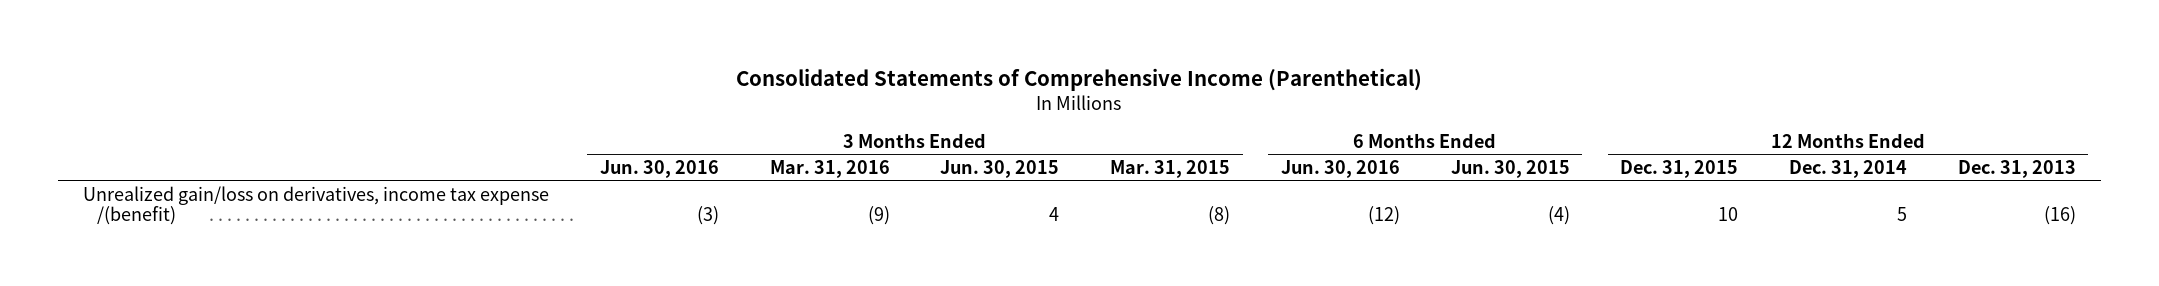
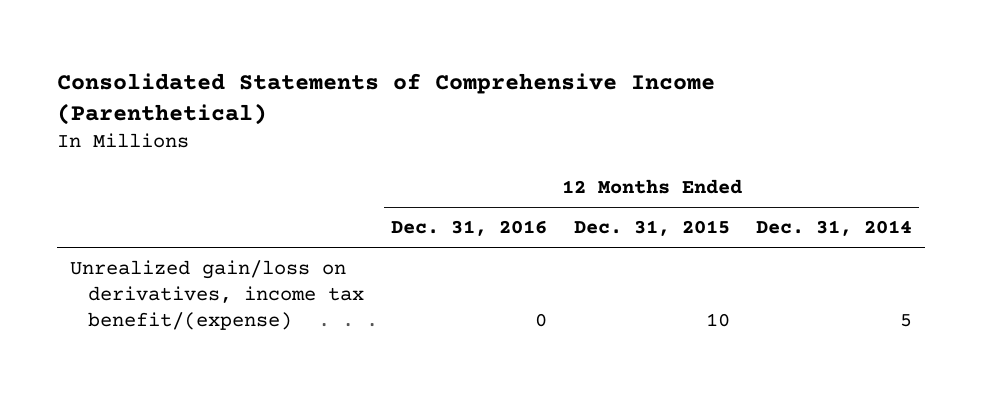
- | 3 Months Ended Jun. 30, 2016 | 3 Months Ended Mar. 31, 2016 | 3 Months Ended Jun. 30, 2015 | 3 Months Ended Mar. 31, 2015 | 6 Months Ended Jun. 30, 2016 | 6 Months Ended Jun. 30, 2015 | 12 Months Ended Dec. 31, 2015 | 12 Months Ended Dec. 31, 2014 | 12 Months Ended Dec. 31, 2013
+ | 12 Months Ended Dec. 31, 2016 | 12 Months Ended Dec. 31, 2015 | 12 Months Ended Dec. 31, 2014
- Unrealized gain/loss on derivatives, income tax expense /(benefit) | (3) | (9) | 4 | (8) | (12) | (4) | 10 | 5 | (16)
+ Unrealized gain/loss on derivatives, income tax benefit/(expense) | 0 | 10 | 5

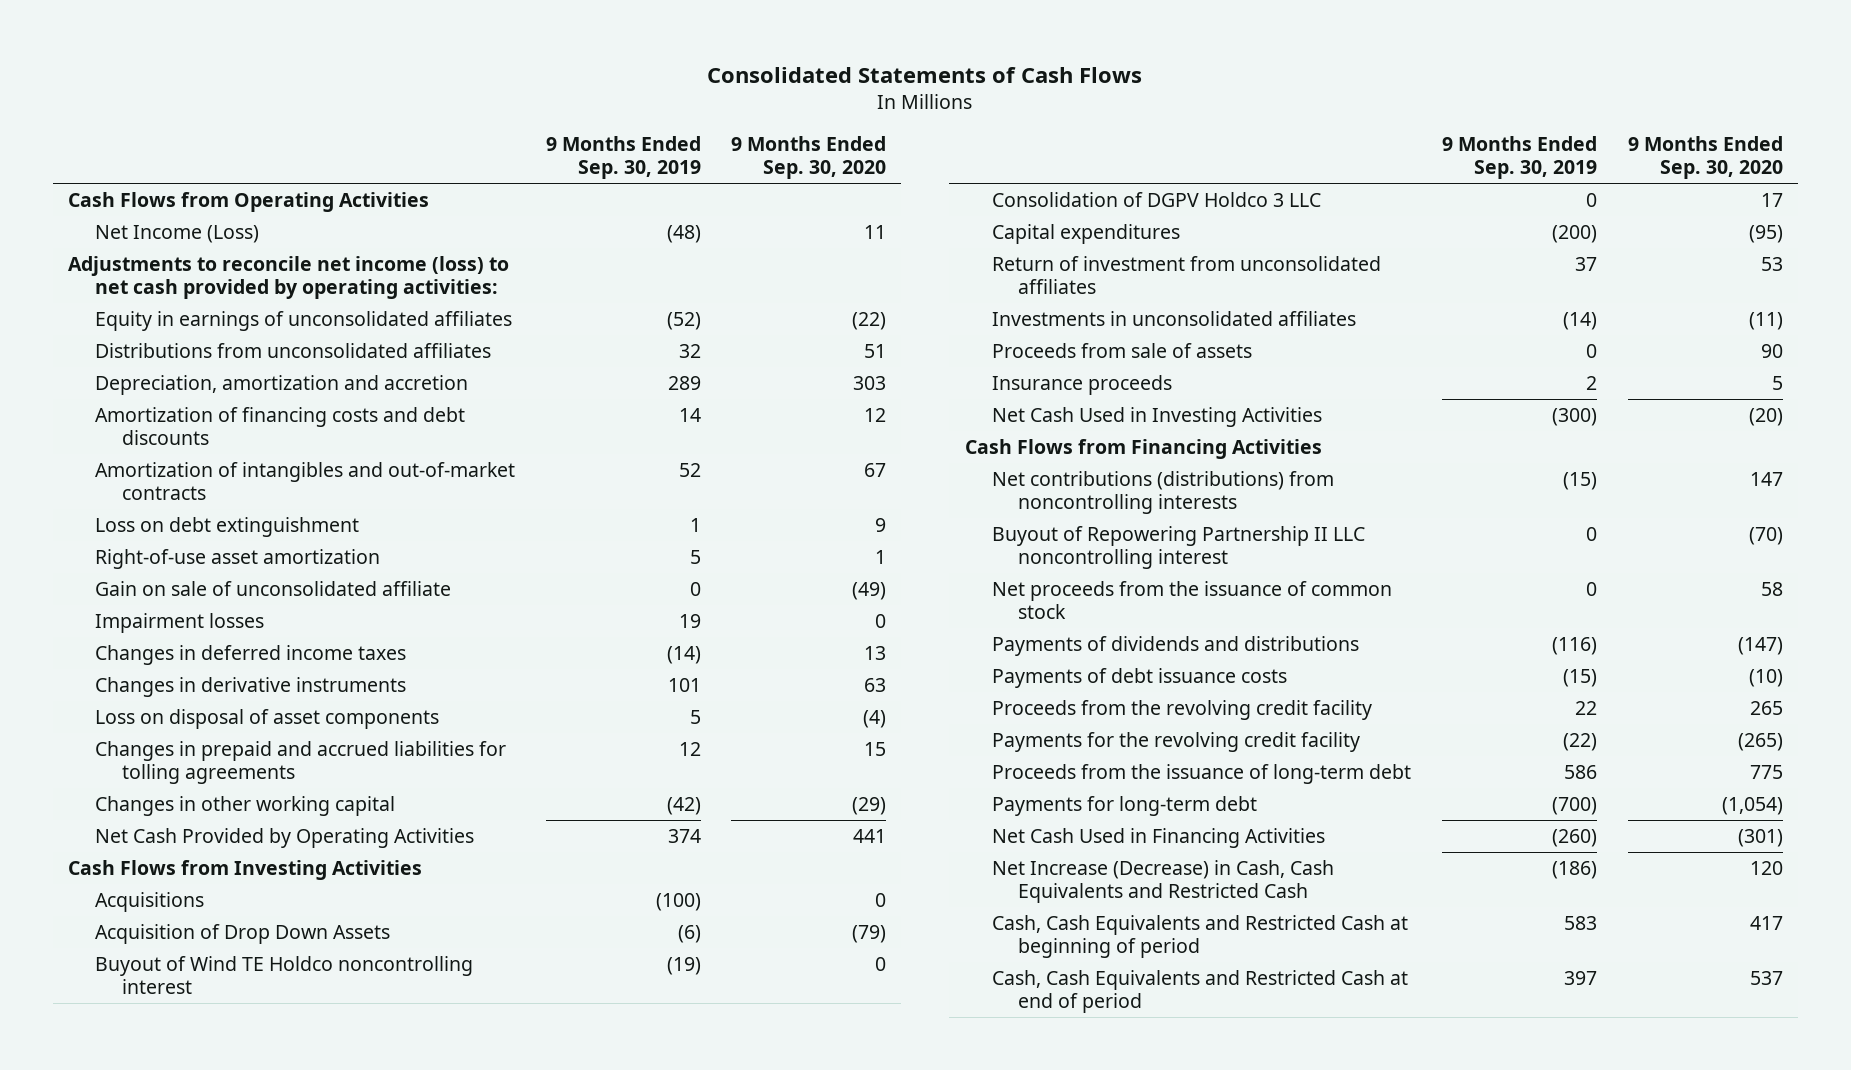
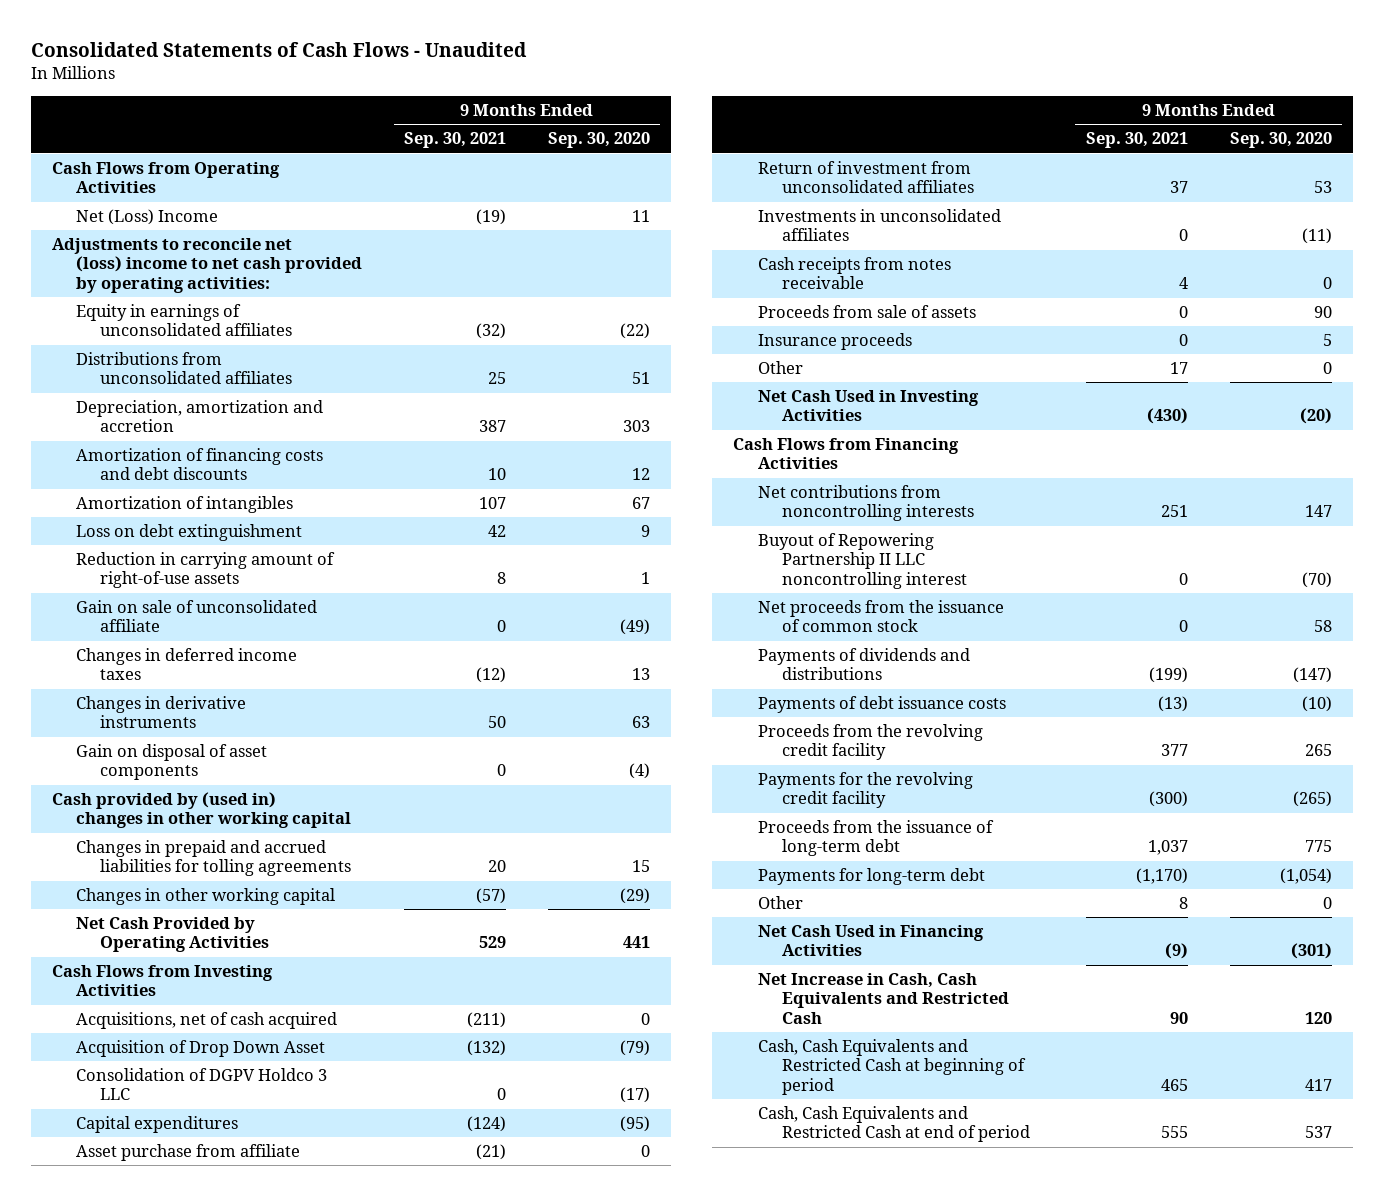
- Consolidated Statements of Cash Flows
+ Consolidated Statements of Cash Flows - Unaudited
- | 9 Months Ended Sep. 30, 2019 | 9 Months Ended Sep. 30, 2020
+ | 9 Months Ended Sep. 30, 2021 | 9 Months Ended Sep. 30, 2020
- Net Income (Loss) | (48) | 11
- Adjustments to reconcile net income (loss) to net cash provided by operating activities:
+ Net (Loss) Income | (19) | 11
+ Adjustments to reconcile net (loss) income to net cash provided by operating activities:
- Amortization of intangibles and out-of-market contracts | 52 | 67
+ Amortization of intangibles | 107 | 67
- Right-of-use asset amortization | 5 | 1
+ Reduction in carrying amount of right-of-use assets | 8 | 1
- Impairment losses | 19 | 0
- Loss on disposal of asset components | 5 | (4)
+ Gain on disposal of asset components | 0 | (4)
+ Cash provided by (used in) changes in other working capital
- Acquisitions | (100) | 0
- Acquisition of Drop Down Assets | (6) | (79)
- Buyout of Wind TE Holdco noncontrolling interest | (19) | 0
- Consolidation of DGPV Holdco 3 LLC | 0 | 17
+ Acquisitions, net of cash acquired | (211) | 0
+ Acquisition of Drop Down Asset | (132) | (79)
+ Consolidation of DGPV Holdco 3 LLC | 0 | (17)
+ Asset purchase from affiliate | (21) | 0
+ Cash receipts from notes receivable | 4 | 0
+ Other | 17 | 0
- Net contributions (distributions) from noncontrolling interests | (15) | 147
+ Net contributions from noncontrolling interests | 251 | 147
+ Other | 8 | 0
- Net Increase (Decrease) in Cash, Cash Equivalents and Restricted Cash | (186) | 120
+ Net Increase in Cash, Cash Equivalents and Restricted Cash | 90 | 120

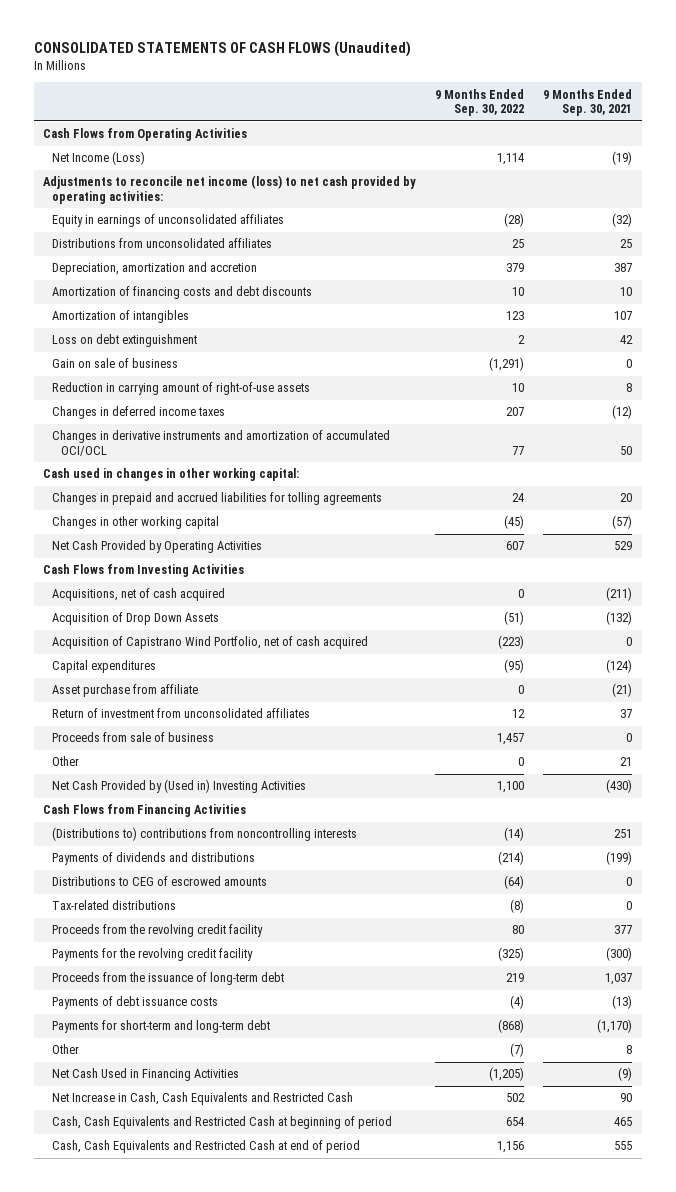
- Consolidated Statements of Cash Flows - Unaudited
+ CONSOLIDATED STATEMENTS OF CASH FLOWS (Unaudited)
- | 9 Months Ended Sep. 30, 2021 | 9 Months Ended Sep. 30, 2020
+ | 9 Months Ended Sep. 30, 2022 | 9 Months Ended Sep. 30, 2021
- Net (Loss) Income | (19) | 11
- Adjustments to reconcile net (loss) income to net cash provided by operating activities:
+ Net Income (Loss) | 1,114 | (19)
+ Adjustments to reconcile net income (loss) to net cash provided by operating activities:
+ Gain on sale of business | (1,291) | 0
- Gain on sale of unconsolidated affiliate | 0 | (49)
- Changes in derivative instruments | 50 | 63
- Gain on disposal of asset components | 0 | (4)
- Cash provided by (used in) changes in other working capital
+ Changes in derivative instruments and amortization of accumulated OCI/OCL | 77 | 50
+ Cash used in changes in other working capital:
- Acquisition of Drop Down Asset | (132) | (79)
- Consolidation of DGPV Holdco 3 LLC | 0 | (17)
+ Acquisition of Drop Down Assets | (51) | (132)
+ Acquisition of Capistrano Wind Portfolio, net of cash acquired | (223) | 0
- Investments in unconsolidated affiliates | 0 | (11)
- Cash receipts from notes receivable | 4 | 0
- Proceeds from sale of assets | 0 | 90
- Insurance proceeds | 0 | 5
- Other | 17 | 0
- Net Cash Used in Investing Activities | (430) | (20)
+ Proceeds from sale of business | 1,457 | 0
+ Other | 0 | 21
+ Net Cash Provided by (Used in) Investing Activities | 1,100 | (430)
- Net contributions from noncontrolling interests | 251 | 147
- Buyout of Repowering Partnership II LLC noncontrolling interest | 0 | (70)
- Net proceeds from the issuance of common stock | 0 | 58
+ (Distributions to) contributions from noncontrolling interests | (14) | 251
+ Distributions to CEG of escrowed amounts | (64) | 0
+ Tax-related distributions | (8) | 0
- Payments for long-term debt | (1,170) | (1,054)
moved down: Payments of debt issuance costs | (4) | (13)
+ Payments for short-term and long-term debt | (868) | (1,170)

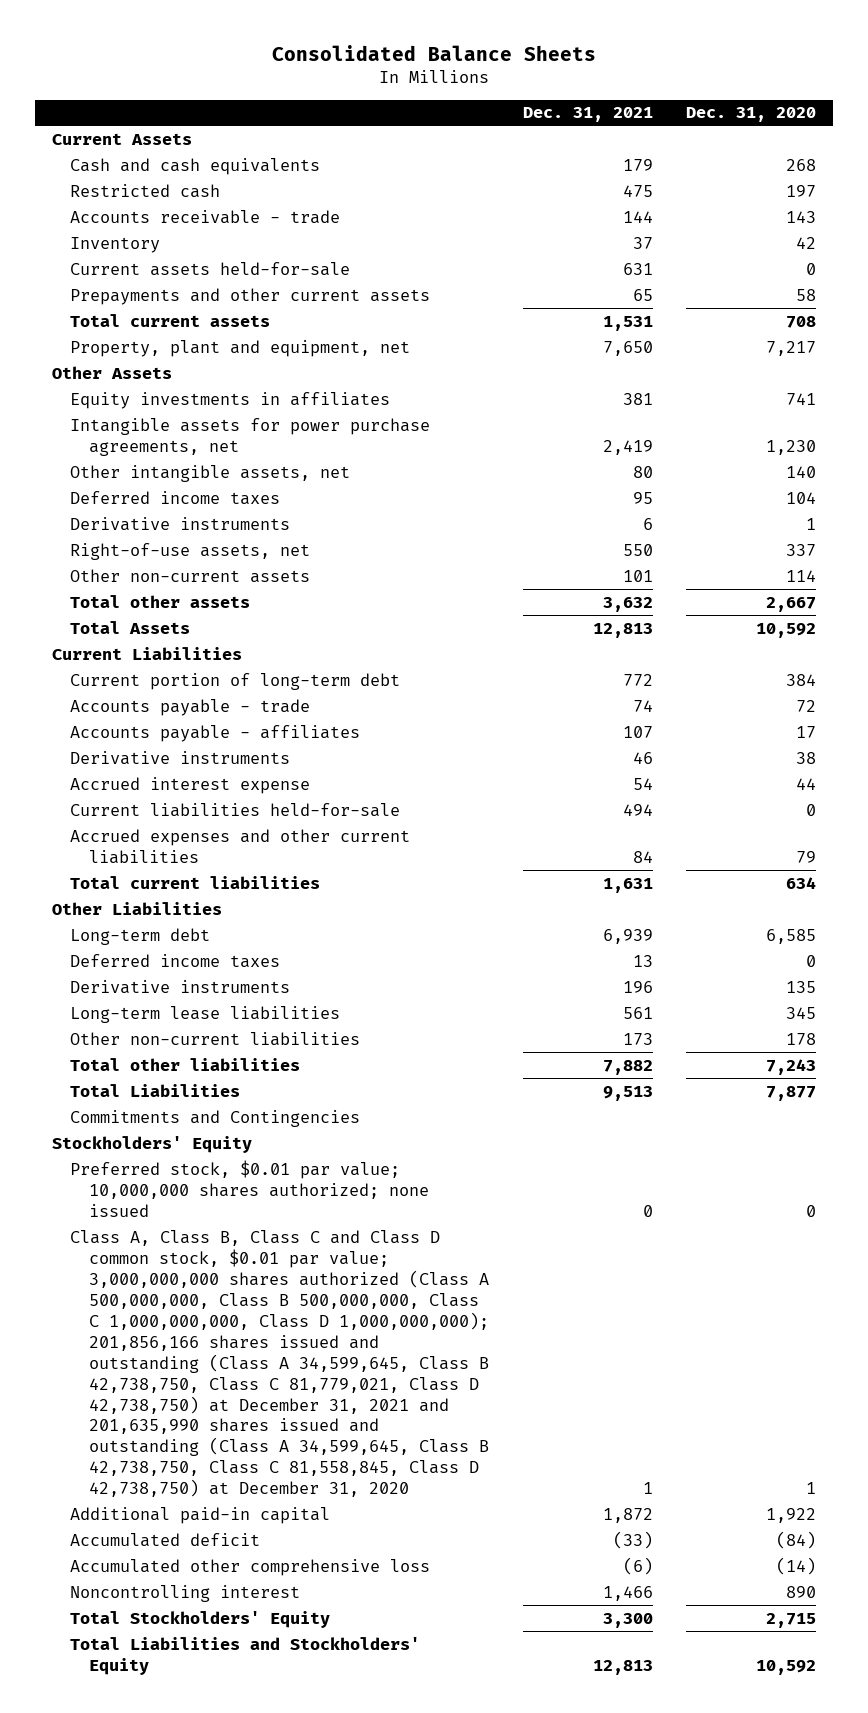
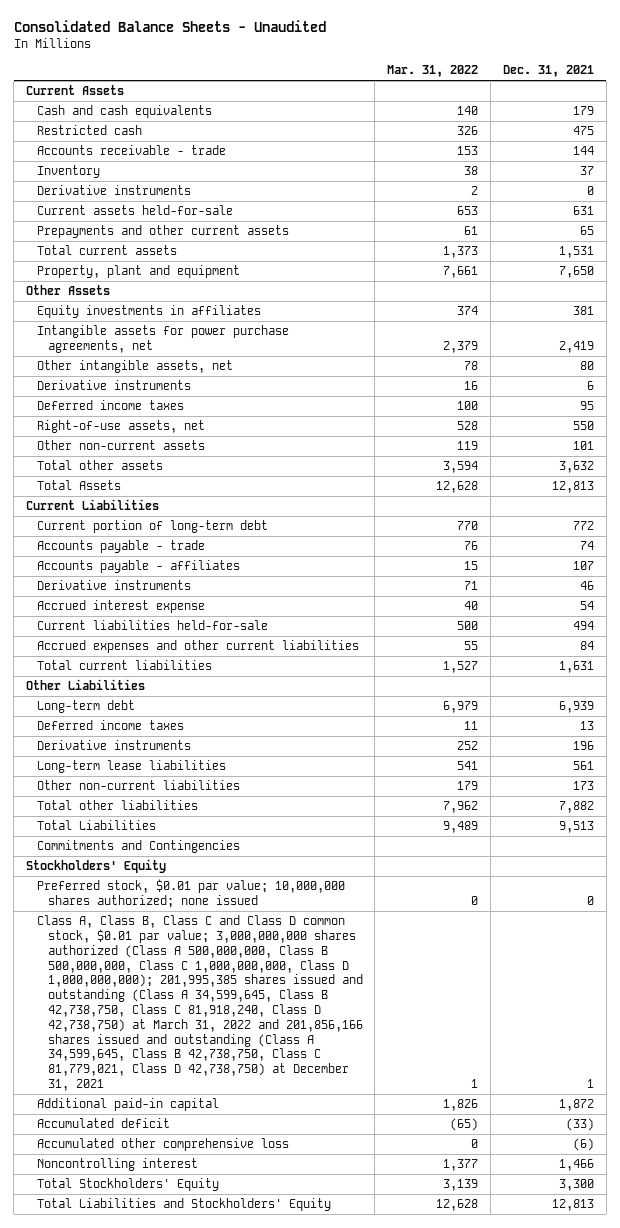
- Consolidated Balance Sheets
+ Consolidated Balance Sheets - Unaudited
- | Dec. 31, 2021 | Dec. 31, 2020
+ | Mar. 31, 2022 | Dec. 31, 2021
+ Derivative instruments | 2 | 0
- Property, plant and equipment, net | 7,650 | 7,217
+ Property, plant and equipment | 7,661 | 7,650
moved down: Deferred income taxes | 100 | 95
- Class A, Class B, Class C and Class D common stock, $0.01 par value; 3,000,000,000 shares authorized (Class A 500,000,000, Class B 500,000,000, Class C 1,000,000,000, Class D 1,000,000,000); 201,856,166 shares issued and outstanding (Class A 34,599,645, Class B 42,738,750, Class C 81,779,021, Class D 42,738,750) at December 31, 2021 and 201,635,990 shares issued and outstanding (Class A 34,599,645, Class B 42,738,750, Class C 81,558,845, Class D 42,738,750) at December 31, 2020 | 1 | 1
+ Class A, Class B, Class C and Class D common stock, $0.01 par value; 3,000,000,000 shares authorized (Class A 500,000,000, Class B 500,000,000, Class C 1,000,000,000, Class D 1,000,000,000); 201,995,385 shares issued and outstanding (Class A 34,599,645, Class B 42,738,750, Class C 81,918,240, Class D 42,738,750) at March 31, 2022 and 201,856,166 shares issued and outstanding (Class A 34,599,645, Class B 42,738,750, Class C 81,779,021, Class D 42,738,750) at December 31, 2021 | 1 | 1

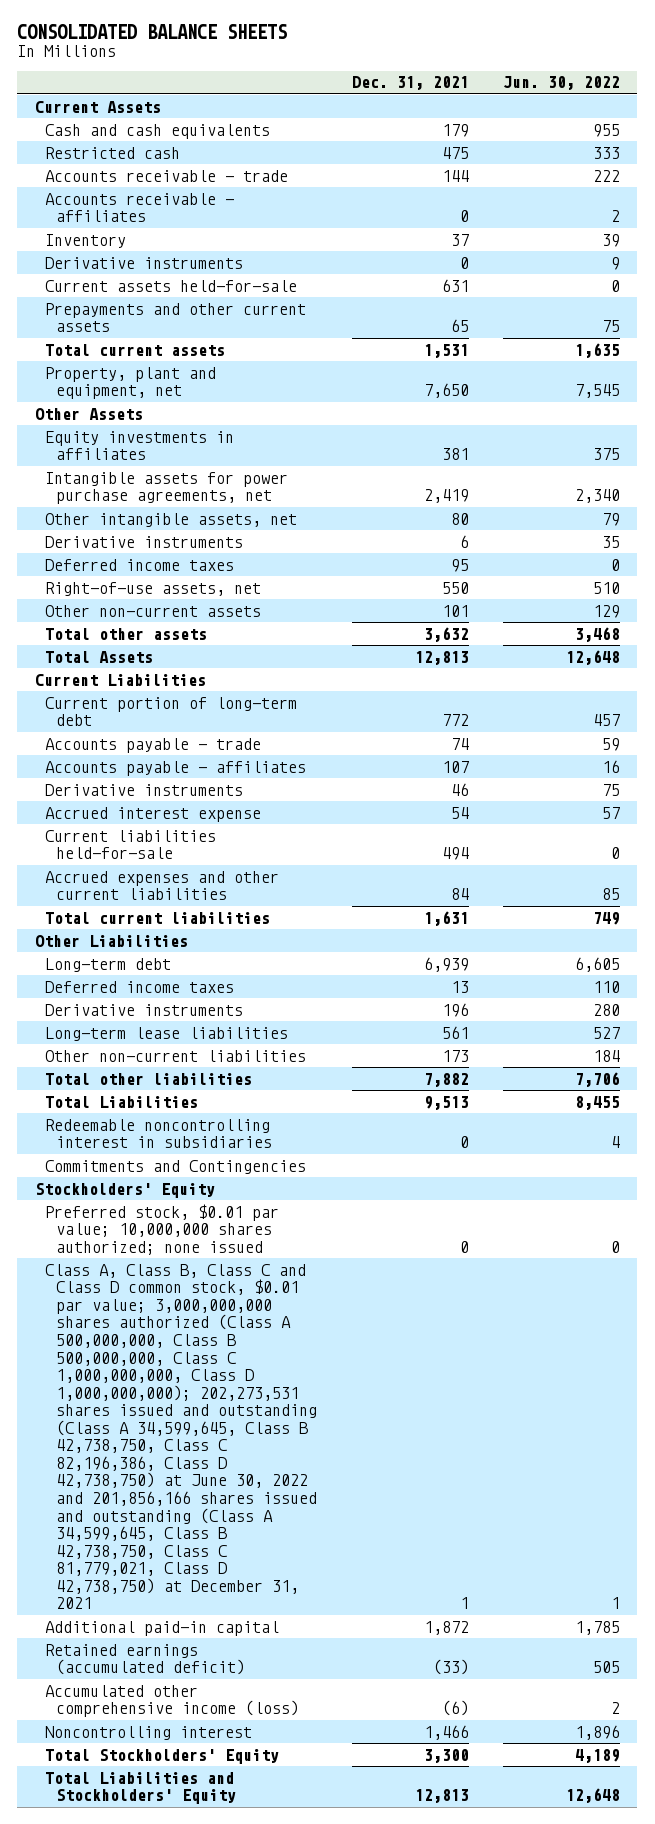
- Consolidated Balance Sheets - Unaudited
+ CONSOLIDATED BALANCE SHEETS
- | Mar. 31, 2022 | Dec. 31, 2021
+ | Dec. 31, 2021 | Jun. 30, 2022
+ Accounts receivable - affiliates | 0 | 2
- Property, plant and equipment | 7,661 | 7,650
+ Property, plant and equipment, net | 7,650 | 7,545
+ Redeemable noncontrolling interest in subsidiaries | 0 | 4
- Class A, Class B, Class C and Class D common stock, $0.01 par value; 3,000,000,000 shares authorized (Class A 500,000,000, Class B 500,000,000, Class C 1,000,000,000, Class D 1,000,000,000); 201,995,385 shares issued and outstanding (Class A 34,599,645, Class B 42,738,750, Class C 81,918,240, Class D 42,738,750) at March 31, 2022 and 201,856,166 shares issued and outstanding (Class A 34,599,645, Class B 42,738,750, Class C 81,779,021, Class D 42,738,750) at December 31, 2021 | 1 | 1
+ Class A, Class B, Class C and Class D common stock, $0.01 par value; 3,000,000,000 shares authorized (Class A 500,000,000, Class B 500,000,000, Class C 1,000,000,000, Class D 1,000,000,000); 202,273,531 shares issued and outstanding (Class A 34,599,645, Class B 42,738,750, Class C 82,196,386, Class D 42,738,750) at June 30, 2022 and 201,856,166 shares issued and outstanding (Class A 34,599,645, Class B 42,738,750, Class C 81,779,021, Class D 42,738,750) at December 31, 2021 | 1 | 1
- Accumulated deficit | (65) | (33)
- Accumulated other comprehensive loss | 0 | (6)
+ Retained earnings (accumulated deficit) | (33) | 505
+ Accumulated other comprehensive income (loss) | (6) | 2

